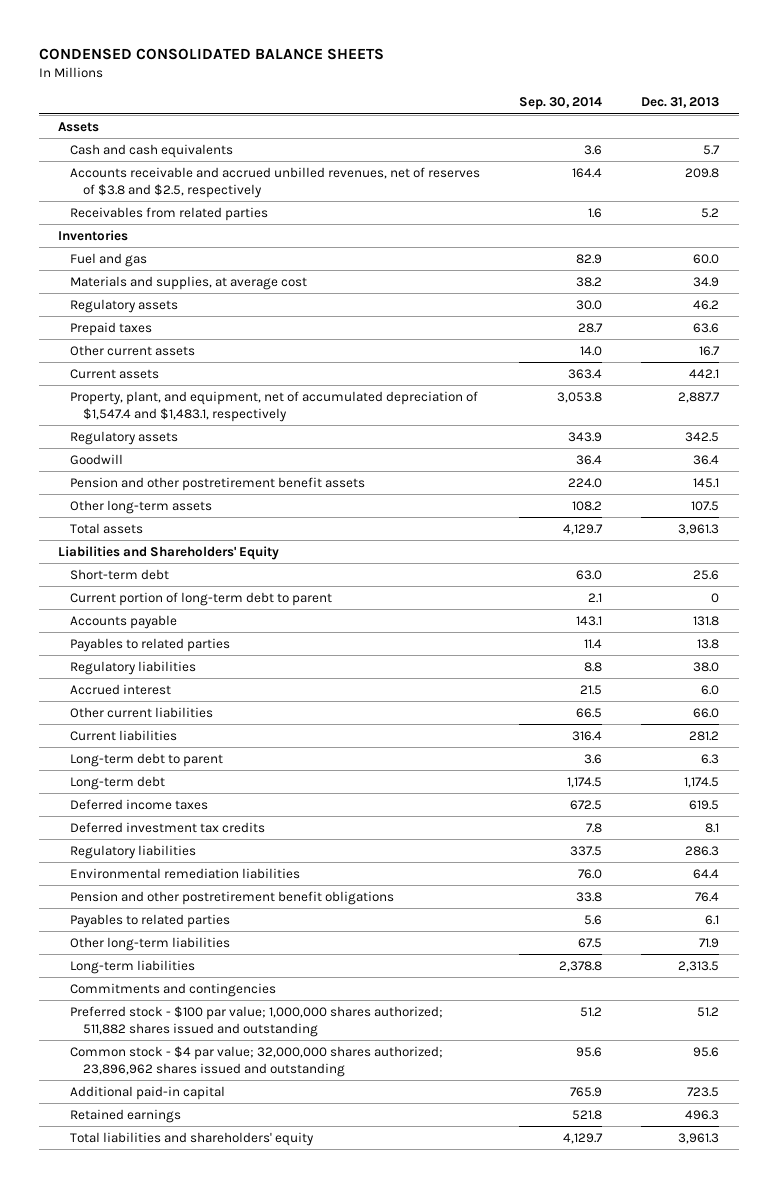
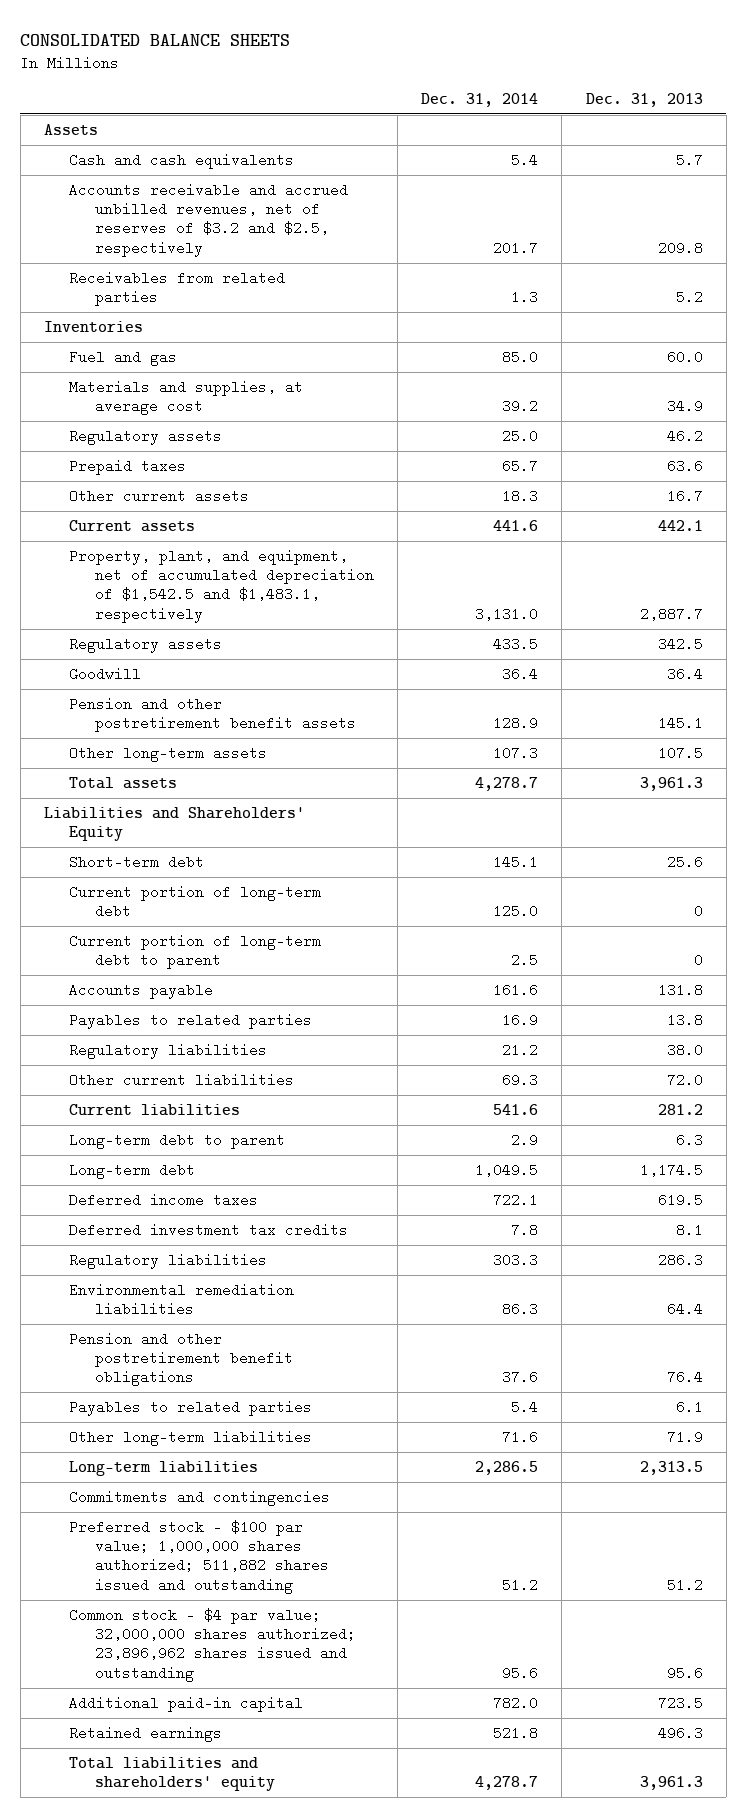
- CONDENSED CONSOLIDATED BALANCE SHEETS
+ CONSOLIDATED BALANCE SHEETS
- | Sep. 30, 2014 | Dec. 31, 2013
+ | Dec. 31, 2014 | Dec. 31, 2013
- Accounts receivable and accrued unbilled revenues, net of reserves of $3.8 and $2.5, respectively | 164.4 | 209.8
+ Accounts receivable and accrued unbilled revenues, net of reserves of $3.2 and $2.5, respectively | 201.7 | 209.8
- Property, plant, and equipment, net of accumulated depreciation of $1,547.4 and $1,483.1, respectively | 3,053.8 | 2,887.7
+ Property, plant, and equipment, net of accumulated depreciation of $1,542.5 and $1,483.1, respectively | 3,131.0 | 2,887.7
+ Current portion of long-term debt | 125.0 | 0
- Accrued interest | 21.5 | 6.0
- Other current liabilities | 66.5 | 66.0
+ Other current liabilities | 69.3 | 72.0

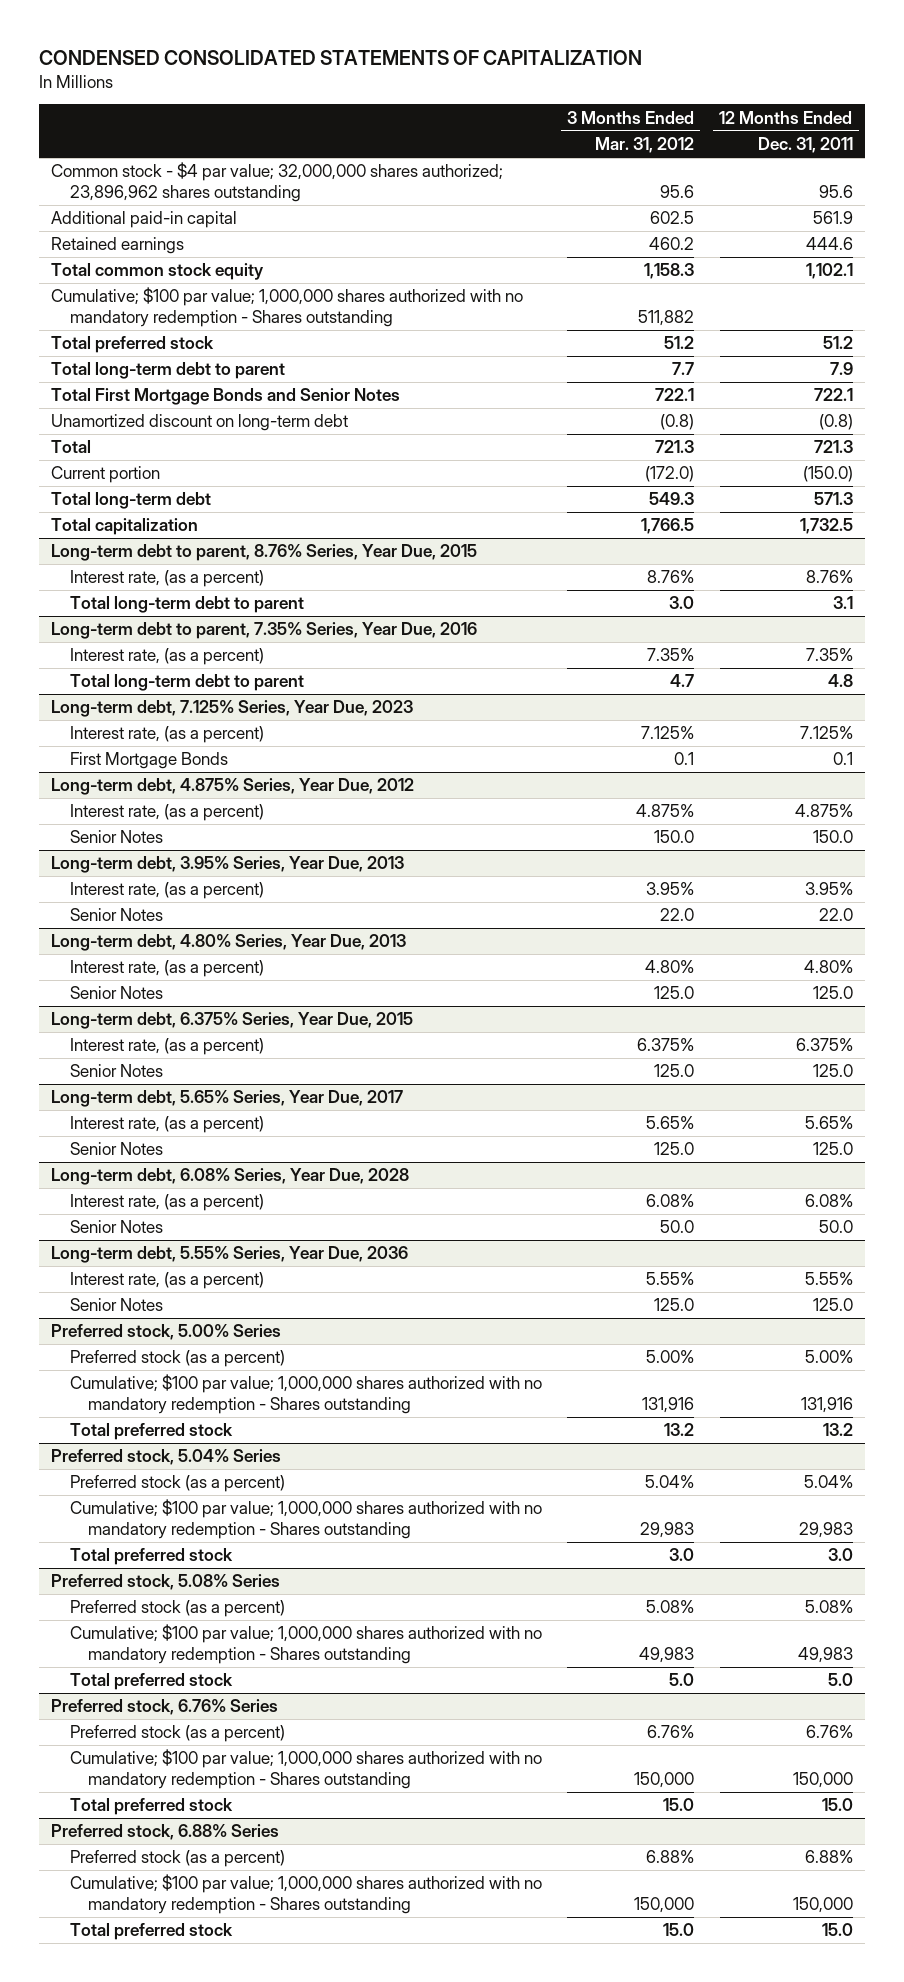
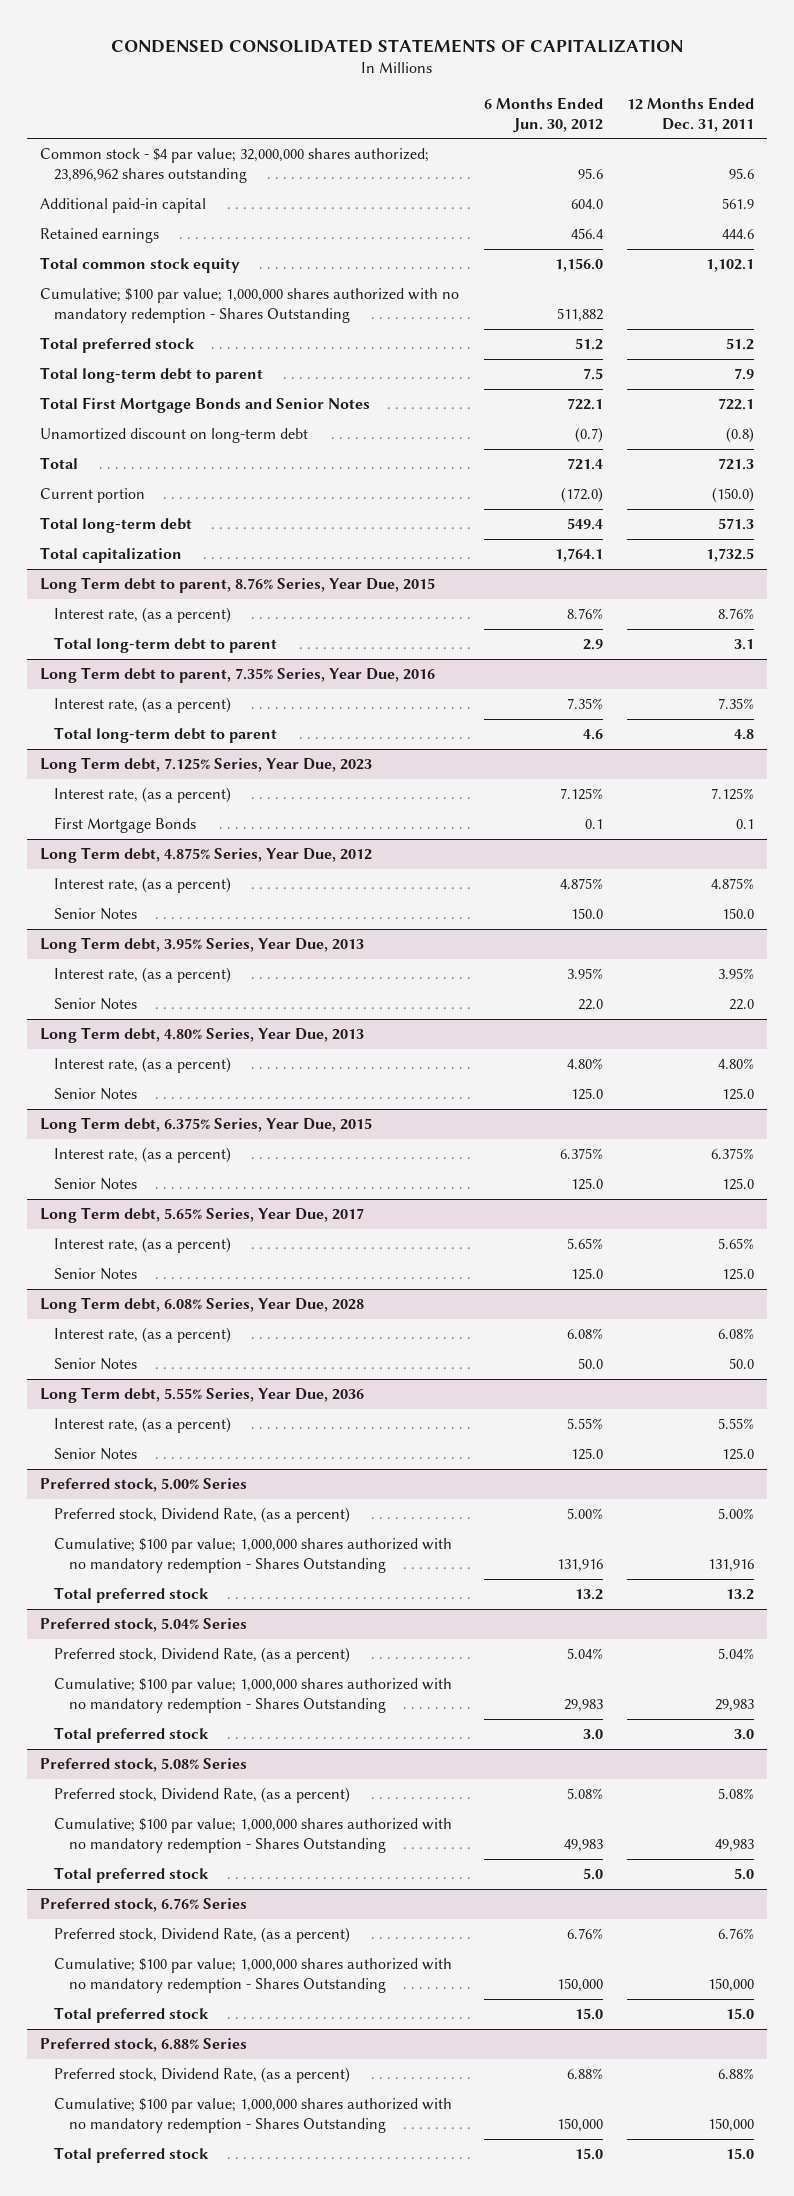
- | 3 Months Ended Mar. 31, 2012 | 12 Months Ended Dec. 31, 2011
+ | 6 Months Ended Jun. 30, 2012 | 12 Months Ended Dec. 31, 2011
- Cumulative; $100 par value; 1,000,000 shares authorized with no mandatory redemption - Shares outstanding | 511,882 |
+ Cumulative; $100 par value; 1,000,000 shares authorized with no mandatory redemption - Shares Outstanding | 511,882 |
- Long-term debt to parent, 8.76% Series, Year Due, 2015
+ Long Term debt to parent, 8.76% Series, Year Due, 2015
- Long-term debt to parent, 7.35% Series, Year Due, 2016
+ Long Term debt to parent, 7.35% Series, Year Due, 2016
- Long-term debt, 7.125% Series, Year Due, 2023
+ Long Term debt, 7.125% Series, Year Due, 2023
- Long-term debt, 4.875% Series, Year Due, 2012
+ Long Term debt, 4.875% Series, Year Due, 2012
- Long-term debt, 3.95% Series, Year Due, 2013
+ Long Term debt, 3.95% Series, Year Due, 2013
- Long-term debt, 4.80% Series, Year Due, 2013
+ Long Term debt, 4.80% Series, Year Due, 2013
- Long-term debt, 6.375% Series, Year Due, 2015
+ Long Term debt, 6.375% Series, Year Due, 2015
- Long-term debt, 5.65% Series, Year Due, 2017
+ Long Term debt, 5.65% Series, Year Due, 2017
- Long-term debt, 6.08% Series, Year Due, 2028
+ Long Term debt, 6.08% Series, Year Due, 2028
- Long-term debt, 5.55% Series, Year Due, 2036
+ Long Term debt, 5.55% Series, Year Due, 2036
@ Preferred stock, 5.00% Series
- Preferred stock (as a percent) | 5.00% | 5.00%
- Cumulative; $100 par value; 1,000,000 shares authorized with no mandatory redemption - Shares outstanding | 131,916 | 131,916
+ Preferred stock, Dividend Rate, (as a percent) | 5.00% | 5.00%
+ Cumulative; $100 par value; 1,000,000 shares authorized with no mandatory redemption - Shares Outstanding | 131,916 | 131,916
@ Preferred stock, 5.04% Series
- Preferred stock (as a percent) | 5.04% | 5.04%
- Cumulative; $100 par value; 1,000,000 shares authorized with no mandatory redemption - Shares outstanding | 29,983 | 29,983
+ Preferred stock, Dividend Rate, (as a percent) | 5.04% | 5.04%
+ Cumulative; $100 par value; 1,000,000 shares authorized with no mandatory redemption - Shares Outstanding | 29,983 | 29,983
@ Preferred stock, 5.08% Series
- Preferred stock (as a percent) | 5.08% | 5.08%
- Cumulative; $100 par value; 1,000,000 shares authorized with no mandatory redemption - Shares outstanding | 49,983 | 49,983
+ Preferred stock, Dividend Rate, (as a percent) | 5.08% | 5.08%
+ Cumulative; $100 par value; 1,000,000 shares authorized with no mandatory redemption - Shares Outstanding | 49,983 | 49,983
@ Preferred stock, 6.76% Series
- Preferred stock (as a percent) | 6.76% | 6.76%
- Cumulative; $100 par value; 1,000,000 shares authorized with no mandatory redemption - Shares outstanding | 150,000 | 150,000
+ Preferred stock, Dividend Rate, (as a percent) | 6.76% | 6.76%
+ Cumulative; $100 par value; 1,000,000 shares authorized with no mandatory redemption - Shares Outstanding | 150,000 | 150,000
@ Preferred stock, 6.88% Series
- Preferred stock (as a percent) | 6.88% | 6.88%
- Cumulative; $100 par value; 1,000,000 shares authorized with no mandatory redemption - Shares outstanding | 150,000 | 150,000
+ Preferred stock, Dividend Rate, (as a percent) | 6.88% | 6.88%
+ Cumulative; $100 par value; 1,000,000 shares authorized with no mandatory redemption - Shares Outstanding | 150,000 | 150,000

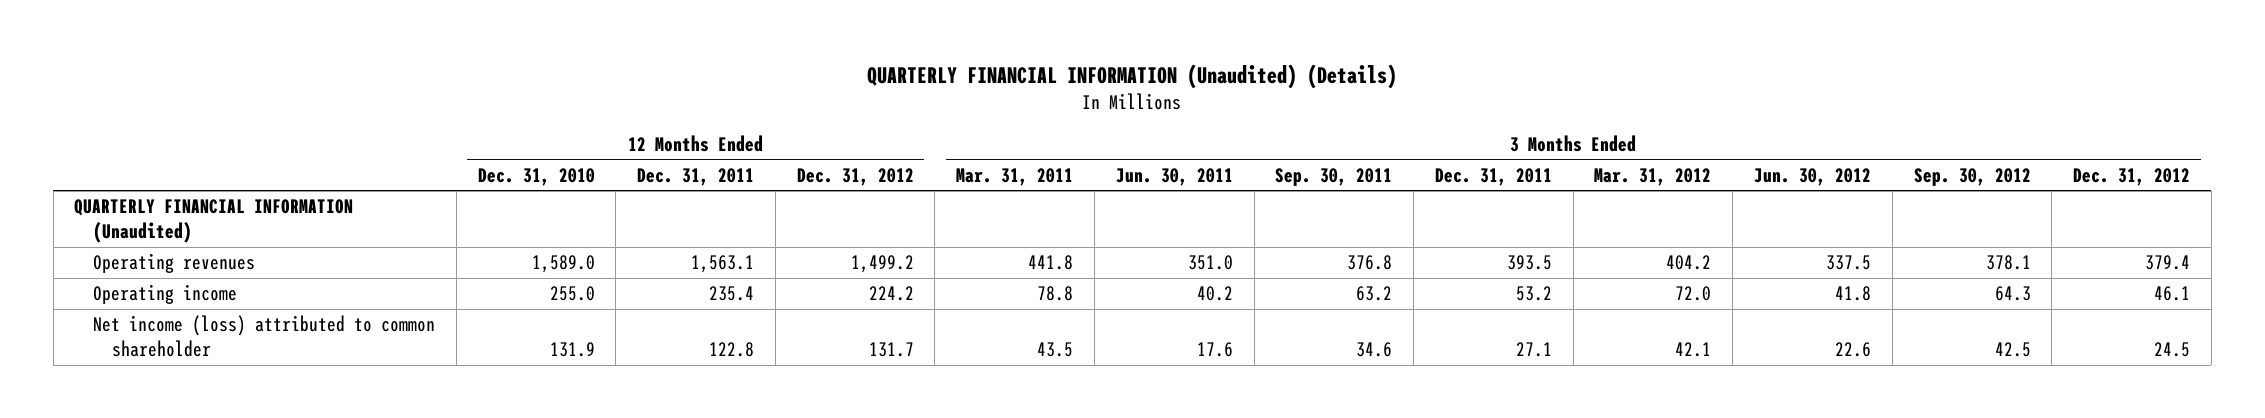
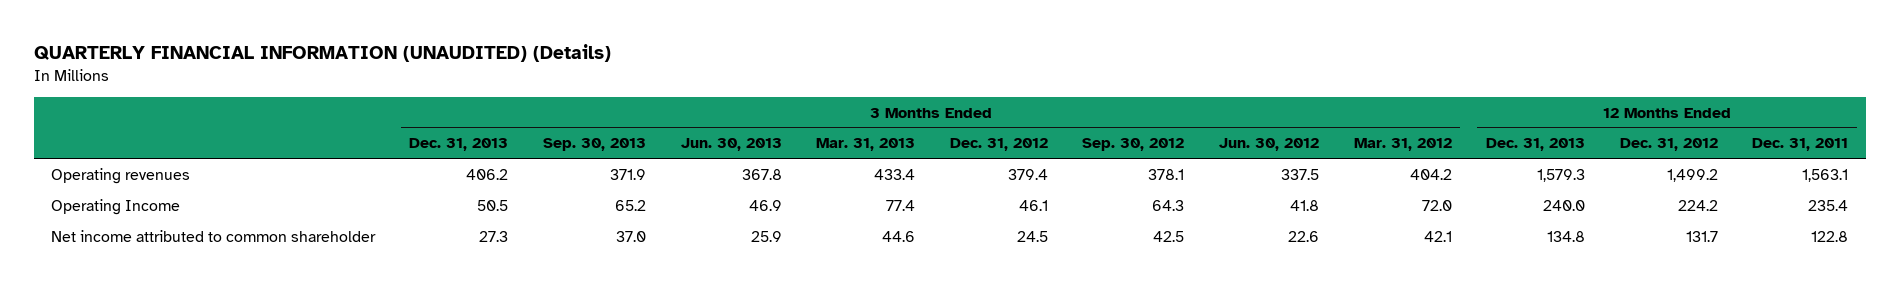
- QUARTERLY FINANCIAL INFORMATION (Unaudited) (Details)
+ QUARTERLY FINANCIAL INFORMATION (UNAUDITED) (Details)
- | 12 Months Ended Dec. 31, 2010 | 12 Months Ended Dec. 31, 2011 | 12 Months Ended Dec. 31, 2012 | 3 Months Ended Mar. 31, 2011 | 3 Months Ended Jun. 30, 2011 | 3 Months Ended Sep. 30, 2011 | 3 Months Ended Dec. 31, 2011 | 3 Months Ended Mar. 31, 2012 | 3 Months Ended Jun. 30, 2012 | 3 Months Ended Sep. 30, 2012 | 3 Months Ended Dec. 31, 2012
+ | 3 Months Ended Dec. 31, 2013 | 3 Months Ended Sep. 30, 2013 | 3 Months Ended Jun. 30, 2013 | 3 Months Ended Mar. 31, 2013 | 3 Months Ended Dec. 31, 2012 | 3 Months Ended Sep. 30, 2012 | 3 Months Ended Jun. 30, 2012 | 3 Months Ended Mar. 31, 2012 | 12 Months Ended Dec. 31, 2013 | 12 Months Ended Dec. 31, 2012 | 12 Months Ended Dec. 31, 2011
- QUARTERLY FINANCIAL INFORMATION (Unaudited)
- Operating income | 255.0 | 235.4 | 224.2 | 78.8 | 40.2 | 63.2 | 53.2 | 72.0 | 41.8 | 64.3 | 46.1
- Net income (loss) attributed to common shareholder | 131.9 | 122.8 | 131.7 | 43.5 | 17.6 | 34.6 | 27.1 | 42.1 | 22.6 | 42.5 | 24.5
+ Operating Income | 50.5 | 65.2 | 46.9 | 77.4 | 46.1 | 64.3 | 41.8 | 72.0 | 240.0 | 224.2 | 235.4
+ Net income attributed to common shareholder | 27.3 | 37.0 | 25.9 | 44.6 | 24.5 | 42.5 | 22.6 | 42.1 | 134.8 | 131.7 | 122.8

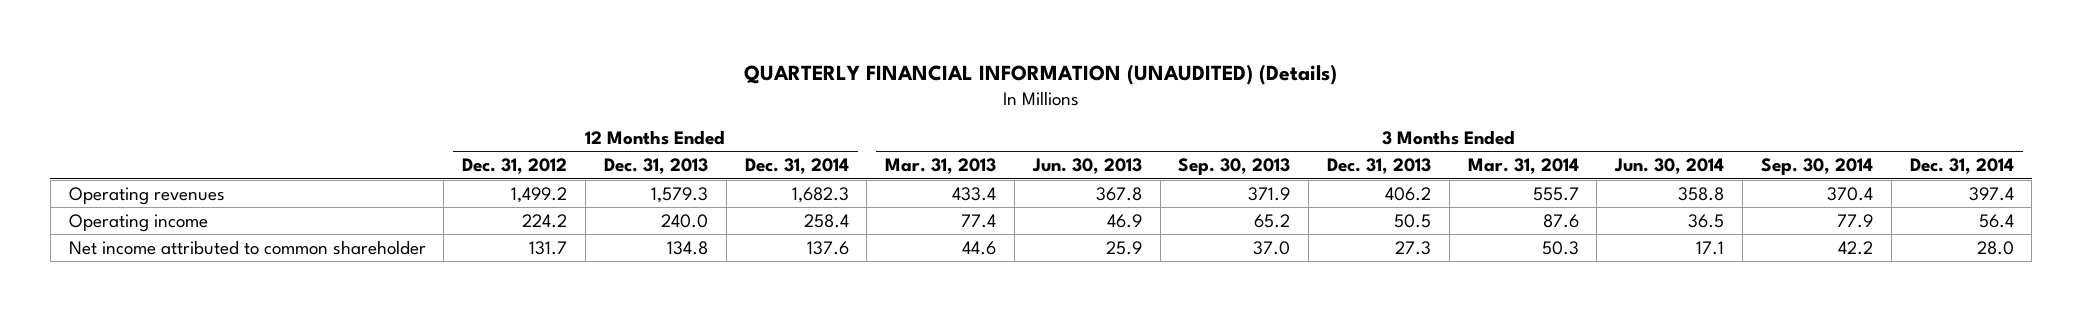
- | 3 Months Ended Dec. 31, 2013 | 3 Months Ended Sep. 30, 2013 | 3 Months Ended Jun. 30, 2013 | 3 Months Ended Mar. 31, 2013 | 3 Months Ended Dec. 31, 2012 | 3 Months Ended Sep. 30, 2012 | 3 Months Ended Jun. 30, 2012 | 3 Months Ended Mar. 31, 2012 | 12 Months Ended Dec. 31, 2013 | 12 Months Ended Dec. 31, 2012 | 12 Months Ended Dec. 31, 2011
+ | 12 Months Ended Dec. 31, 2012 | 12 Months Ended Dec. 31, 2013 | 12 Months Ended Dec. 31, 2014 | 3 Months Ended Mar. 31, 2013 | 3 Months Ended Jun. 30, 2013 | 3 Months Ended Sep. 30, 2013 | 3 Months Ended Dec. 31, 2013 | 3 Months Ended Mar. 31, 2014 | 3 Months Ended Jun. 30, 2014 | 3 Months Ended Sep. 30, 2014 | 3 Months Ended Dec. 31, 2014
- Operating Income | 50.5 | 65.2 | 46.9 | 77.4 | 46.1 | 64.3 | 41.8 | 72.0 | 240.0 | 224.2 | 235.4
+ Operating income | 224.2 | 240.0 | 258.4 | 77.4 | 46.9 | 65.2 | 50.5 | 87.6 | 36.5 | 77.9 | 56.4

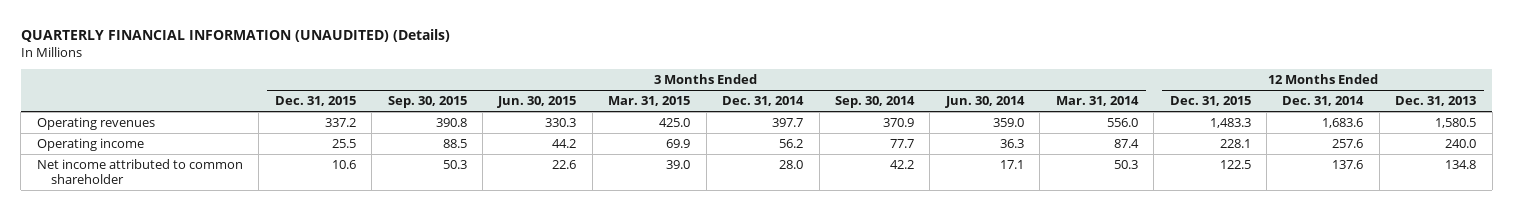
- | 12 Months Ended Dec. 31, 2012 | 12 Months Ended Dec. 31, 2013 | 12 Months Ended Dec. 31, 2014 | 3 Months Ended Mar. 31, 2013 | 3 Months Ended Jun. 30, 2013 | 3 Months Ended Sep. 30, 2013 | 3 Months Ended Dec. 31, 2013 | 3 Months Ended Mar. 31, 2014 | 3 Months Ended Jun. 30, 2014 | 3 Months Ended Sep. 30, 2014 | 3 Months Ended Dec. 31, 2014
+ | 3 Months Ended Dec. 31, 2015 | 3 Months Ended Sep. 30, 2015 | 3 Months Ended Jun. 30, 2015 | 3 Months Ended Mar. 31, 2015 | 3 Months Ended Dec. 31, 2014 | 3 Months Ended Sep. 30, 2014 | 3 Months Ended Jun. 30, 2014 | 3 Months Ended Mar. 31, 2014 | 12 Months Ended Dec. 31, 2015 | 12 Months Ended Dec. 31, 2014 | 12 Months Ended Dec. 31, 2013
- Operating revenues | 1,499.2 | 1,579.3 | 1,682.3 | 433.4 | 367.8 | 371.9 | 406.2 | 555.7 | 358.8 | 370.4 | 397.4
- Operating income | 224.2 | 240.0 | 258.4 | 77.4 | 46.9 | 65.2 | 50.5 | 87.6 | 36.5 | 77.9 | 56.4
+ Operating revenues | 337.2 | 390.8 | 330.3 | 425.0 | 397.7 | 370.9 | 359.0 | 556.0 | 1,483.3 | 1,683.6 | 1,580.5
+ Operating income | 25.5 | 88.5 | 44.2 | 69.9 | 56.2 | 77.7 | 36.3 | 87.4 | 228.1 | 257.6 | 240.0

